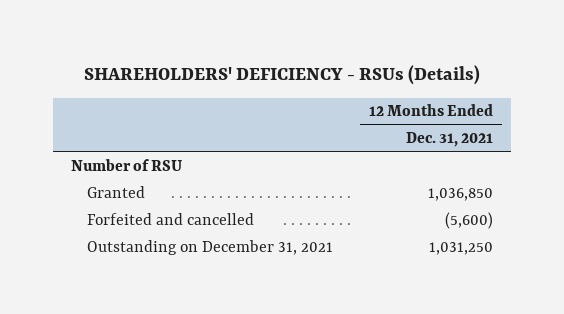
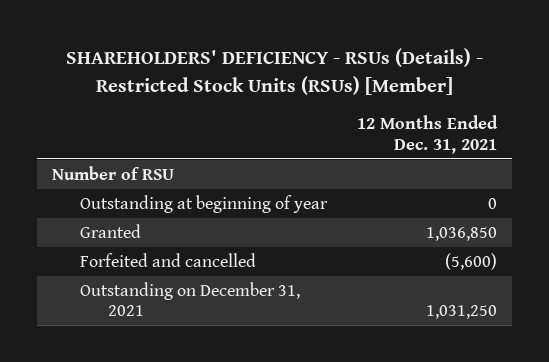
- SHAREHOLDERS' DEFICIENCY - RSUs (Details)
+ SHAREHOLDERS' DEFICIENCY - RSUs (Details) - Restricted Stock Units (RSUs) [Member]
+ Outstanding at beginning of year | 0

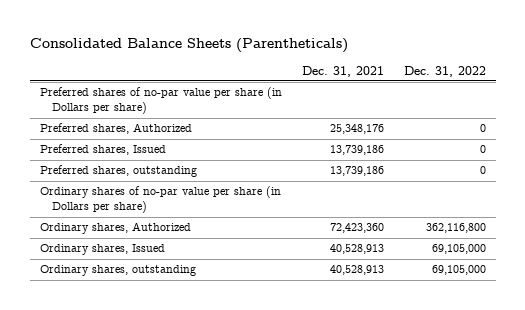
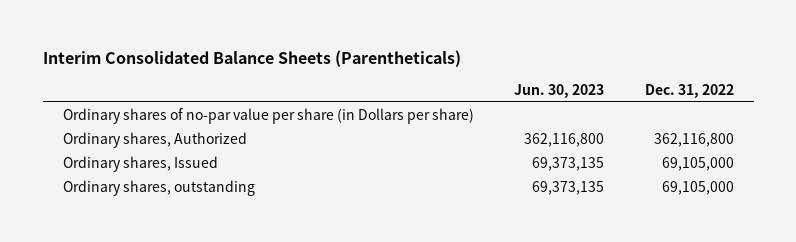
- Consolidated Balance Sheets (Parentheticals)
+ Interim Consolidated Balance Sheets (Parentheticals)
- | Dec. 31, 2021 | Dec. 31, 2022
+ | Jun. 30, 2023 | Dec. 31, 2022
- Preferred shares of no-par value per share (in Dollars per share)
- Preferred shares, Authorized | 25,348,176 | 0
- Preferred shares, Issued | 13,739,186 | 0
- Preferred shares, outstanding | 13,739,186 | 0

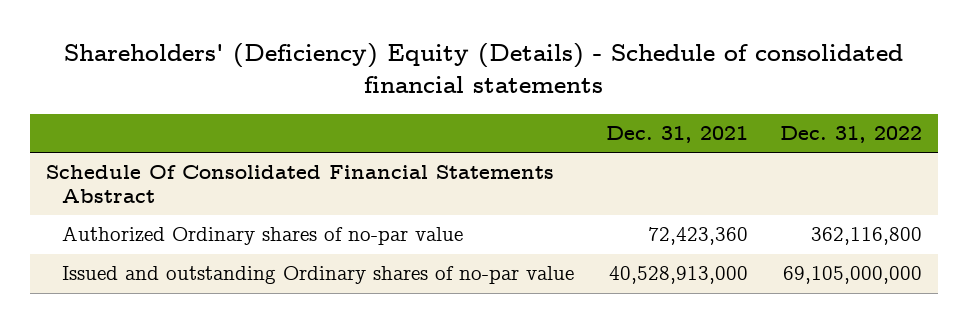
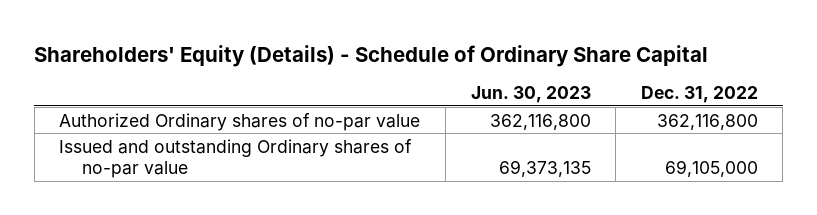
- Shareholders' (Deficiency) Equity (Details) - Schedule of consolidated financial statements
+ Shareholders' Equity (Details) - Schedule of Ordinary Share Capital
- | Dec. 31, 2021 | Dec. 31, 2022
+ | Jun. 30, 2023 | Dec. 31, 2022
- Schedule Of Consolidated Financial Statements Abstract
- Issued and outstanding Ordinary shares of no-par value | 40,528,913,000 | 69,105,000,000
+ Issued and outstanding Ordinary shares of no-par value | 69,373,135 | 69,105,000

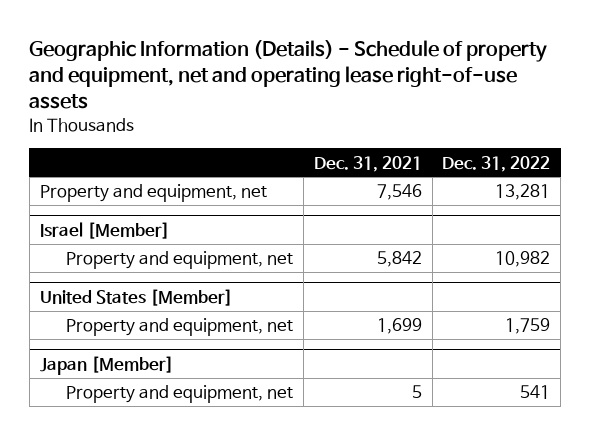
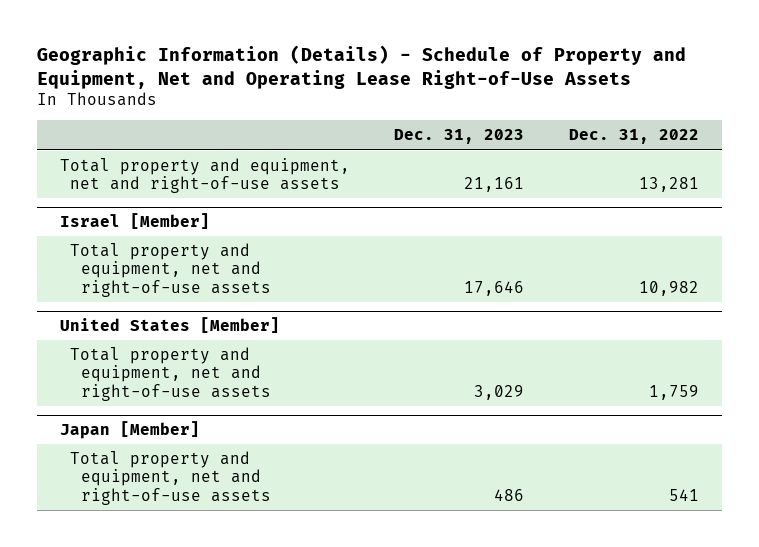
- Geographic Information (Details) - Schedule of property and equipment, net and operating lease right-of-use assets
+ Geographic Information (Details) - Schedule of Property and Equipment, Net and Operating Lease Right-of-Use Assets
- | Dec. 31, 2021 | Dec. 31, 2022
+ | Dec. 31, 2023 | Dec. 31, 2022
- Property and equipment, net | 7,546 | 13,281
+ Total property and equipment, net and right-of-use assets | 21,161 | 13,281
@ Israel [Member]
- Property and equipment, net | 5,842 | 10,982
+ Total property and equipment, net and right-of-use assets | 17,646 | 10,982
@ United States [Member]
- Property and equipment, net | 1,699 | 1,759
+ Total property and equipment, net and right-of-use assets | 3,029 | 1,759
@ Japan [Member]
- Property and equipment, net | 5 | 541
+ Total property and equipment, net and right-of-use assets | 486 | 541

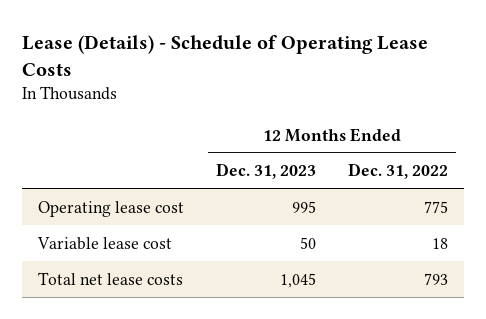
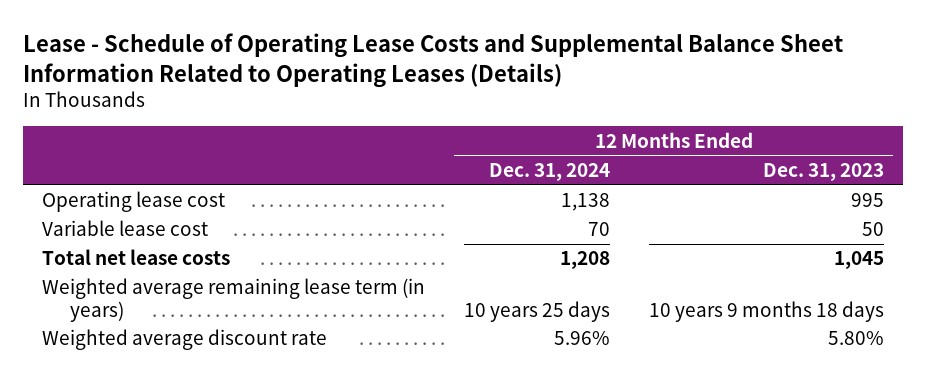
- Lease (Details) - Schedule of Operating Lease Costs
+ Lease - Schedule of Operating Lease Costs and Supplemental Balance Sheet Information Related to Operating Leases (Details)
- | 12 Months Ended Dec. 31, 2023 | 12 Months Ended Dec. 31, 2022
+ | 12 Months Ended Dec. 31, 2024 | 12 Months Ended Dec. 31, 2023
+ Weighted average remaining lease term (in years) | 10 years 25 days | 10 years 9 months 18 days
+ Weighted average discount rate | 5.96% | 5.80%

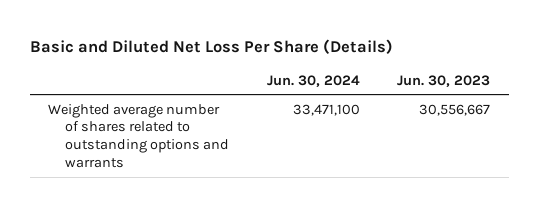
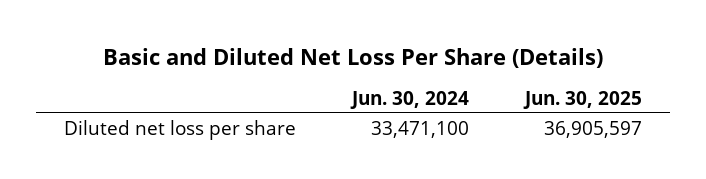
- | Jun. 30, 2024 | Jun. 30, 2023
+ | Jun. 30, 2024 | Jun. 30, 2025
- Weighted average number of shares related to outstanding options and warrants | 33,471,100 | 30,556,667
+ Diluted net loss per share | 33,471,100 | 36,905,597

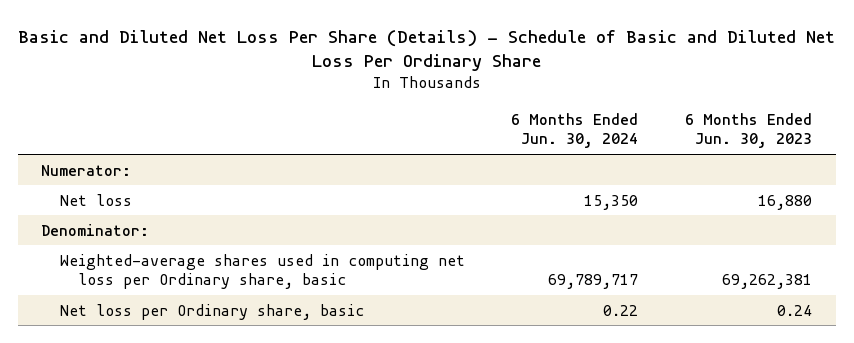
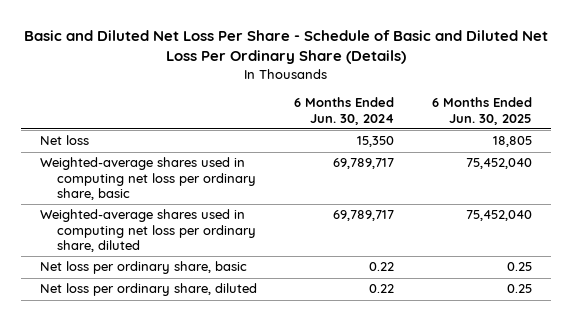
- Basic and Diluted Net Loss Per Share (Details) - Schedule of Basic and Diluted Net Loss Per Ordinary Share
+ Basic and Diluted Net Loss Per Share - Schedule of Basic and Diluted Net Loss Per Ordinary Share (Details)
- | 6 Months Ended Jun. 30, 2024 | 6 Months Ended Jun. 30, 2023
+ | 6 Months Ended Jun. 30, 2024 | 6 Months Ended Jun. 30, 2025
- Numerator:
- Denominator:
- Weighted-average shares used in computing net loss per Ordinary share, basic | 69,789,717 | 69,262,381
- Net loss per Ordinary share, basic | 0.22 | 0.24
+ Weighted-average shares used in computing net loss per ordinary share, basic | 69,789,717 | 75,452,040
+ Weighted-average shares used in computing net loss per ordinary share, diluted | 69,789,717 | 75,452,040
+ Net loss per ordinary share, basic | 0.22 | 0.25
+ Net loss per ordinary share, diluted | 0.22 | 0.25

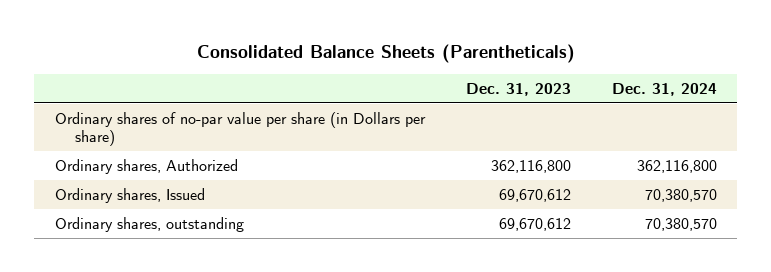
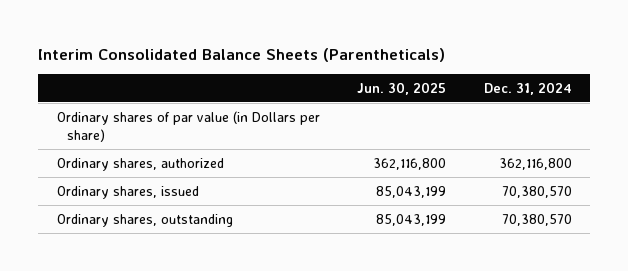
- Consolidated Balance Sheets (Parentheticals)
+ Interim Consolidated Balance Sheets (Parentheticals)
- | Dec. 31, 2023 | Dec. 31, 2024
+ | Jun. 30, 2025 | Dec. 31, 2024
- Ordinary shares of no-par value per share (in Dollars per share)
- Ordinary shares, Authorized | 362,116,800 | 362,116,800
- Ordinary shares, Issued | 69,670,612 | 70,380,570
+ Ordinary shares of par value (in Dollars per share)
+ Ordinary shares, authorized | 362,116,800 | 362,116,800
+ Ordinary shares, issued | 85,043,199 | 70,380,570

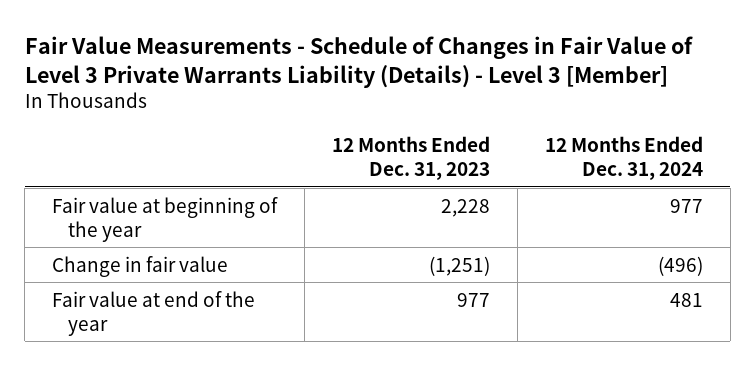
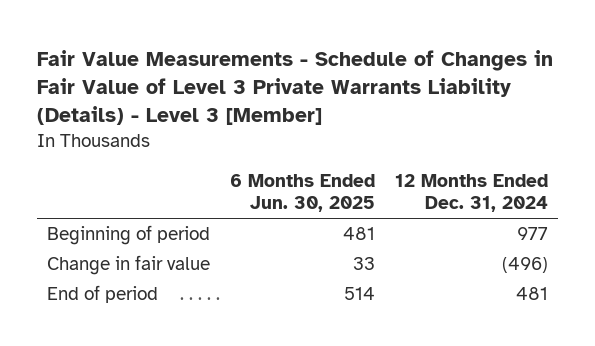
- | 12 Months Ended Dec. 31, 2023 | 12 Months Ended Dec. 31, 2024
+ | 6 Months Ended Jun. 30, 2025 | 12 Months Ended Dec. 31, 2024
- Fair value at beginning of the year | 2,228 | 977
+ Beginning of period | 481 | 977
- Fair value at end of the year | 977 | 481
+ End of period | 514 | 481

